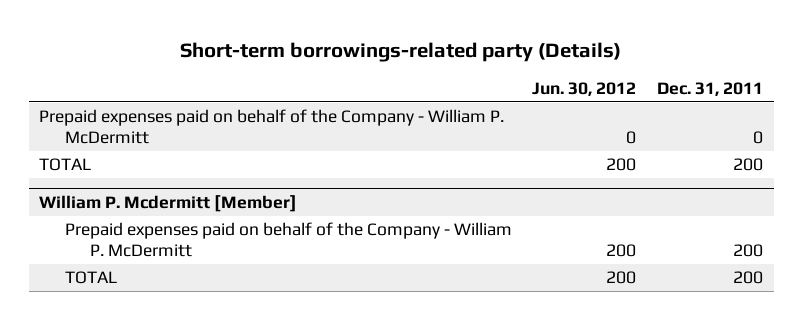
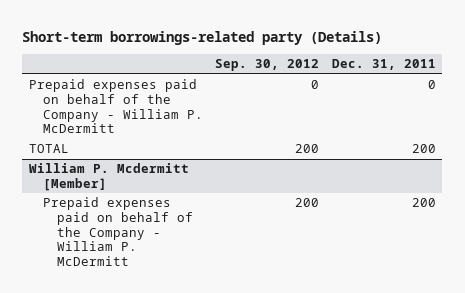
- | Jun. 30, 2012 | Dec. 31, 2011
+ | Sep. 30, 2012 | Dec. 31, 2011
@ William P. Mcdermitt [Member]
- TOTAL | 200 | 200

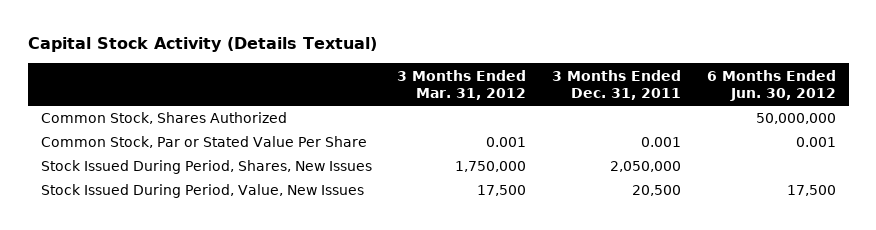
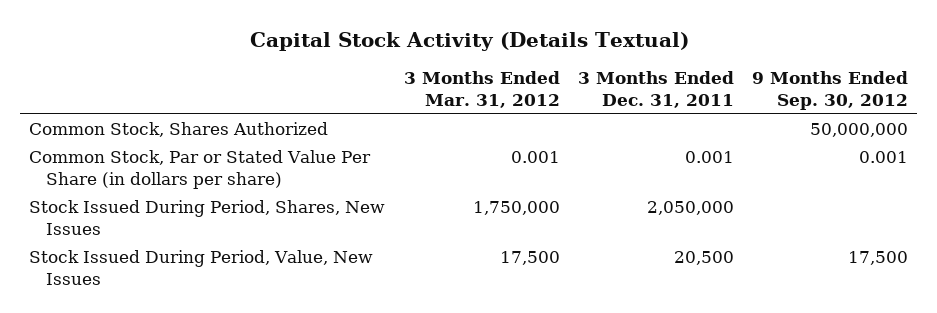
- | 3 Months Ended Mar. 31, 2012 | 3 Months Ended Dec. 31, 2011 | 6 Months Ended Jun. 30, 2012
+ | 3 Months Ended Mar. 31, 2012 | 3 Months Ended Dec. 31, 2011 | 9 Months Ended Sep. 30, 2012
- Common Stock, Par or Stated Value Per Share | 0.001 | 0.001 | 0.001
+ Common Stock, Par or Stated Value Per Share (in dollars per share) | 0.001 | 0.001 | 0.001

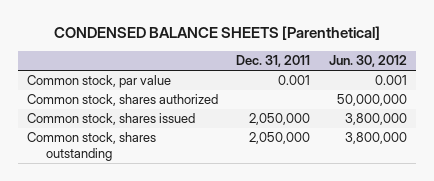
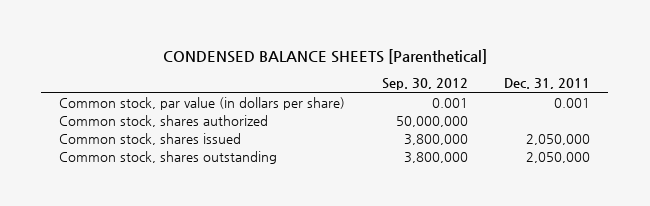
- | Dec. 31, 2011 | Jun. 30, 2012
+ | Sep. 30, 2012 | Dec. 31, 2011
- Common stock, par value | 0.001 | 0.001
+ Common stock, par value (in dollars per share) | 0.001 | 0.001

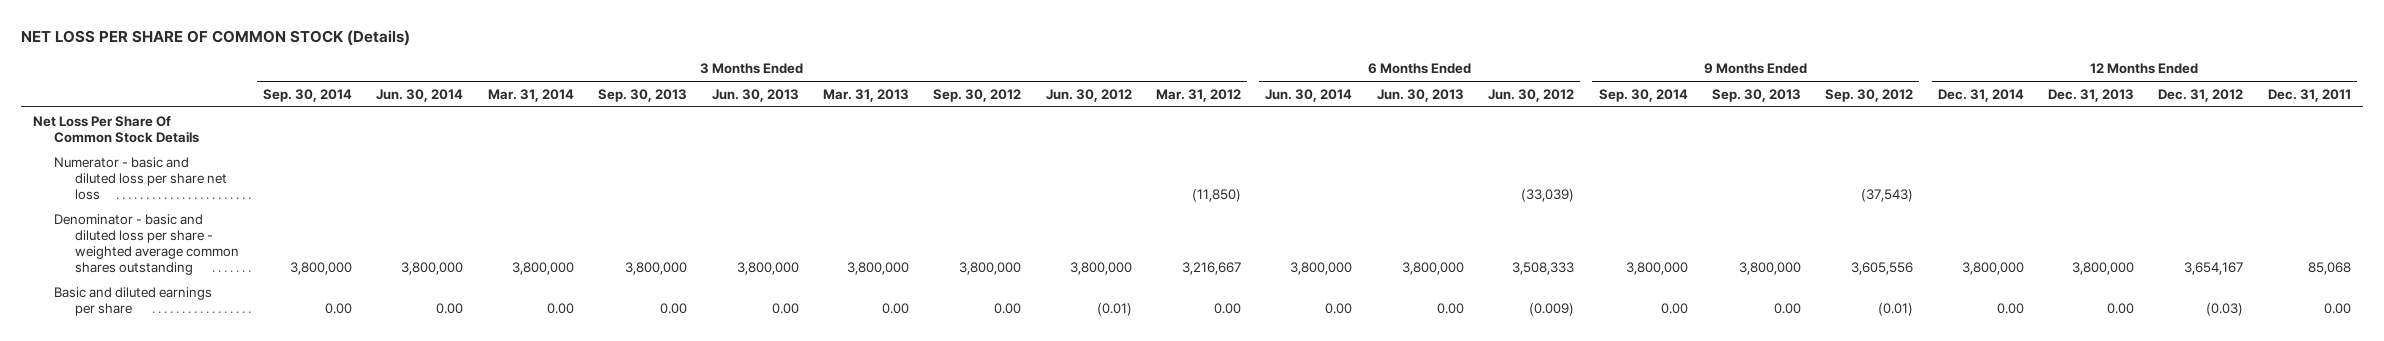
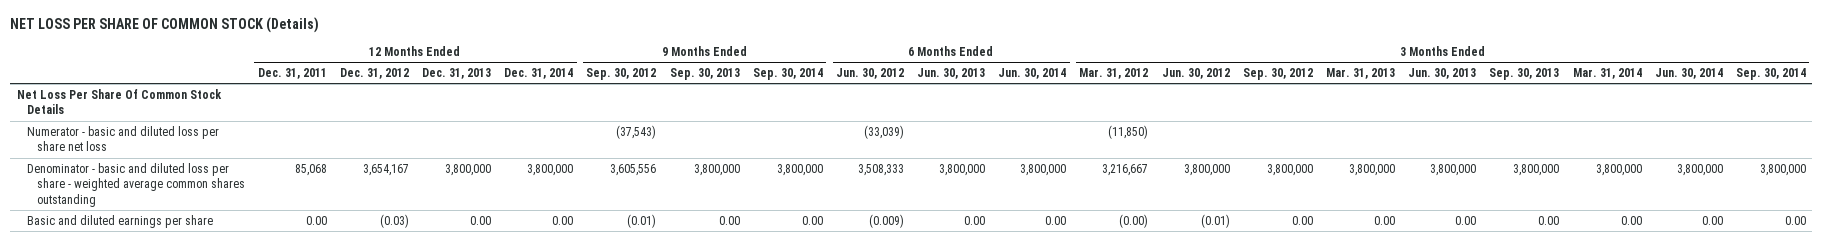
- | 3 Months Ended Sep. 30, 2014 | 3 Months Ended Jun. 30, 2014 | 3 Months Ended Mar. 31, 2014 | 3 Months Ended Sep. 30, 2013 | 3 Months Ended Jun. 30, 2013 | 3 Months Ended Mar. 31, 2013 | 3 Months Ended Sep. 30, 2012 | 3 Months Ended Jun. 30, 2012 | 3 Months Ended Mar. 31, 2012 | 6 Months Ended Jun. 30, 2014 | 6 Months Ended Jun. 30, 2013 | 6 Months Ended Jun. 30, 2012 | 9 Months Ended Sep. 30, 2014 | 9 Months Ended Sep. 30, 2013 | 9 Months Ended Sep. 30, 2012 | 12 Months Ended Dec. 31, 2014 | 12 Months Ended Dec. 31, 2013 | 12 Months Ended Dec. 31, 2012 | 12 Months Ended Dec. 31, 2011
+ | 12 Months Ended Dec. 31, 2011 | 12 Months Ended Dec. 31, 2012 | 12 Months Ended Dec. 31, 2013 | 12 Months Ended Dec. 31, 2014 | 9 Months Ended Sep. 30, 2012 | 9 Months Ended Sep. 30, 2013 | 9 Months Ended Sep. 30, 2014 | 6 Months Ended Jun. 30, 2012 | 6 Months Ended Jun. 30, 2013 | 6 Months Ended Jun. 30, 2014 | 3 Months Ended Mar. 31, 2012 | 3 Months Ended Jun. 30, 2012 | 3 Months Ended Sep. 30, 2012 | 3 Months Ended Mar. 31, 2013 | 3 Months Ended Jun. 30, 2013 | 3 Months Ended Sep. 30, 2013 | 3 Months Ended Mar. 31, 2014 | 3 Months Ended Jun. 30, 2014 | 3 Months Ended Sep. 30, 2014
- Basic and diluted earnings per share | 0.00 | 0.00 | 0.00 | 0.00 | 0.00 | 0.00 | 0.00 | (0.01) | 0.00 | 0.00 | 0.00 | (0.009) | 0.00 | 0.00 | (0.01) | 0.00 | 0.00 | (0.03) | 0.00
+ Basic and diluted earnings per share | 0.00 | (0.03) | 0.00 | 0.00 | (0.01) | 0.00 | 0.00 | (0.009) | 0.00 | 0.00 | (0.00) | (0.01) | 0.00 | 0.00 | 0.00 | 0.00 | 0.00 | 0.00 | 0.00

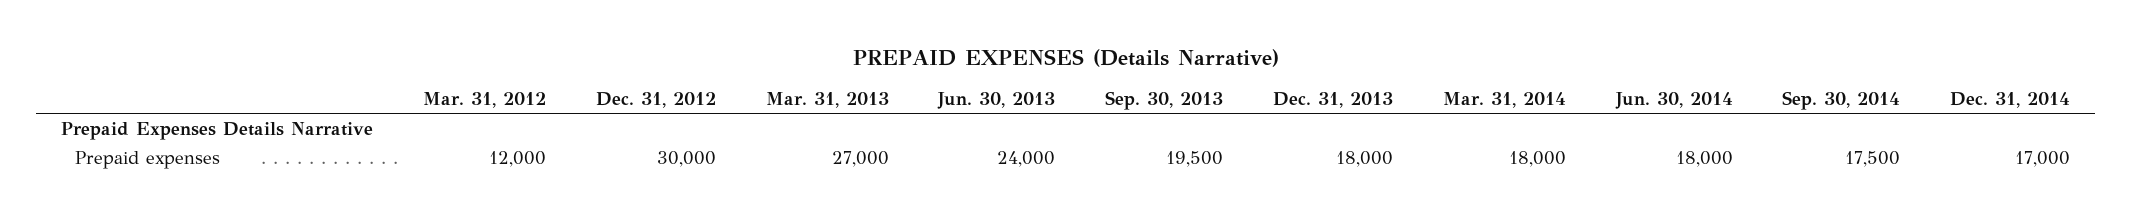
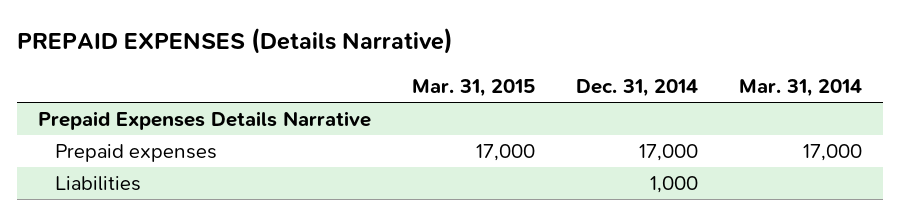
- | Mar. 31, 2012 | Dec. 31, 2012 | Mar. 31, 2013 | Jun. 30, 2013 | Sep. 30, 2013 | Dec. 31, 2013 | Mar. 31, 2014 | Jun. 30, 2014 | Sep. 30, 2014 | Dec. 31, 2014
+ | Mar. 31, 2015 | Dec. 31, 2014 | Mar. 31, 2014
- Prepaid expenses | 12,000 | 30,000 | 27,000 | 24,000 | 19,500 | 18,000 | 18,000 | 18,000 | 17,500 | 17,000
+ Prepaid expenses | 17,000 | 17,000 | 17,000
+ Liabilities | | 1,000 |

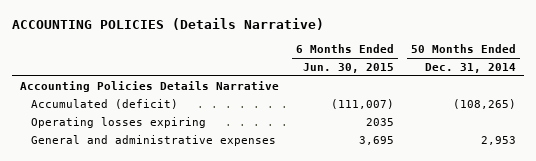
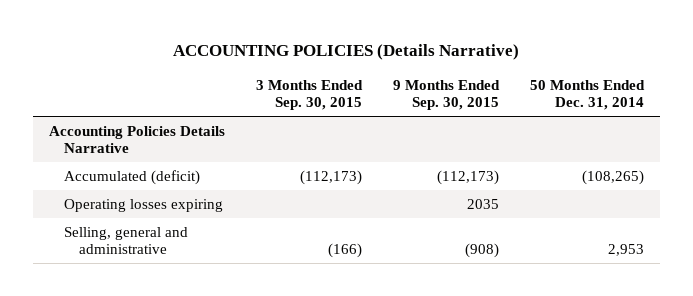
- | 6 Months Ended Jun. 30, 2015 | 50 Months Ended Dec. 31, 2014
+ | 3 Months Ended Sep. 30, 2015 | 9 Months Ended Sep. 30, 2015 | 50 Months Ended Dec. 31, 2014
- General and administrative expenses | 3,695 | 2,953
+ Selling, general and administrative | (166) | (908) | 2,953

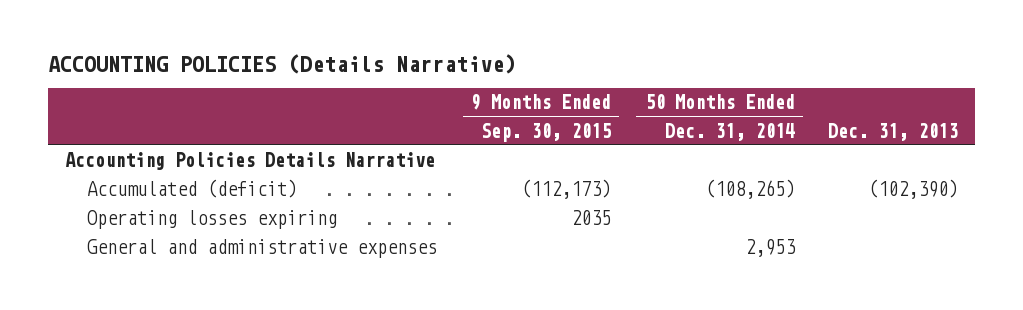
- | 3 Months Ended Sep. 30, 2015 | 9 Months Ended Sep. 30, 2015 | 50 Months Ended Dec. 31, 2014
+ | 9 Months Ended Sep. 30, 2015 | 50 Months Ended Dec. 31, 2014 | Dec. 31, 2013
- Selling, general and administrative | (166) | (908) | 2,953
+ General and administrative expenses | | 2,953 |

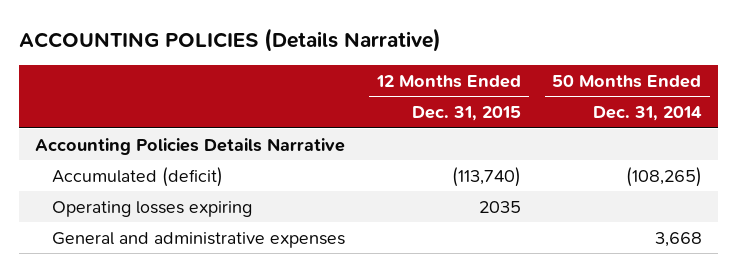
- | 9 Months Ended Sep. 30, 2015 | 50 Months Ended Dec. 31, 2014 | Dec. 31, 2013
+ | 12 Months Ended Dec. 31, 2015 | 50 Months Ended Dec. 31, 2014
- General and administrative expenses | | 2,953 |
+ General and administrative expenses | | 3,668

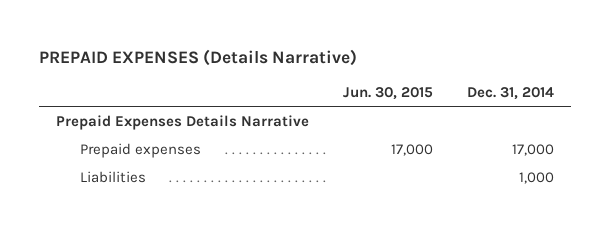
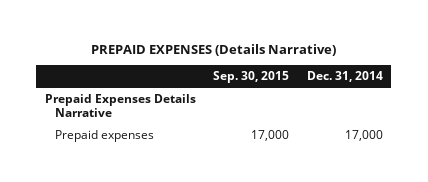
- | Jun. 30, 2015 | Dec. 31, 2014
+ | Sep. 30, 2015 | Dec. 31, 2014
- Liabilities | | 1,000

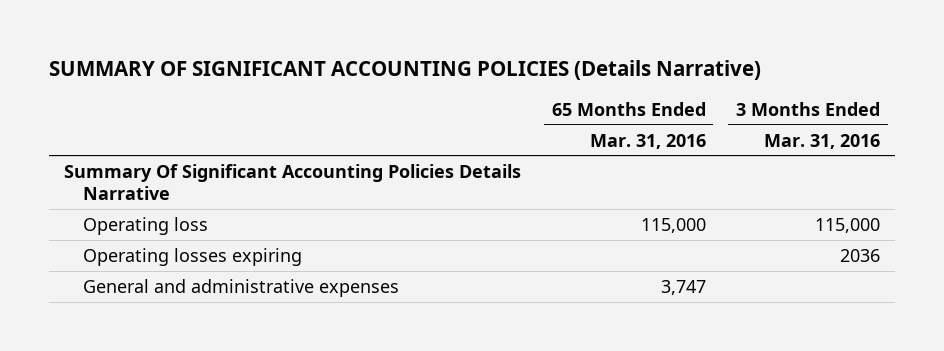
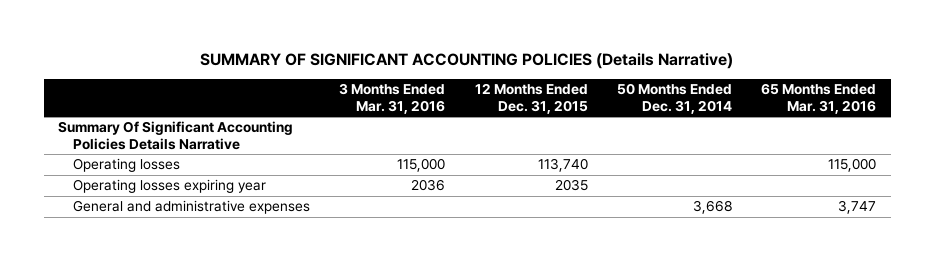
- | 65 Months Ended Mar. 31, 2016 | 3 Months Ended Mar. 31, 2016
+ | 3 Months Ended Mar. 31, 2016 | 12 Months Ended Dec. 31, 2015 | 50 Months Ended Dec. 31, 2014 | 65 Months Ended Mar. 31, 2016
- Operating loss | 115,000 | 115,000
- Operating losses expiring | | 2036
+ Operating losses | 115,000 | 113,740 | | 115,000
+ Operating losses expiring year | 2036 | 2035 | |

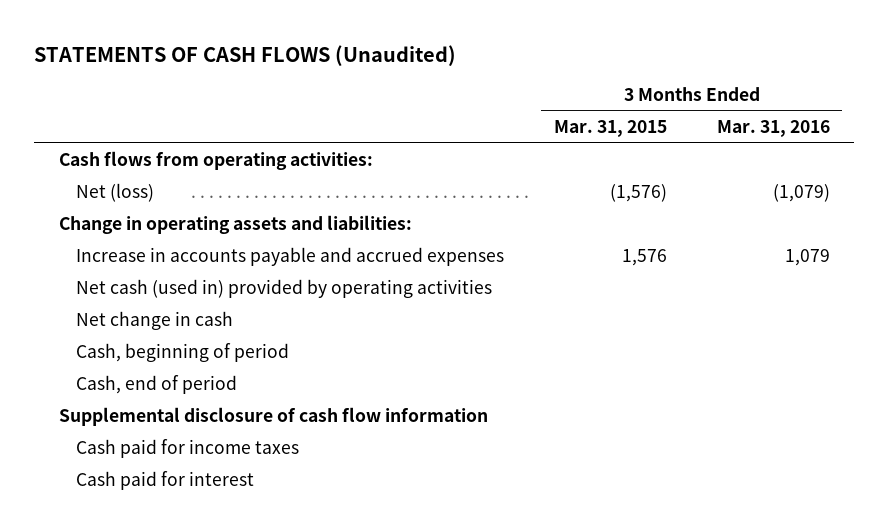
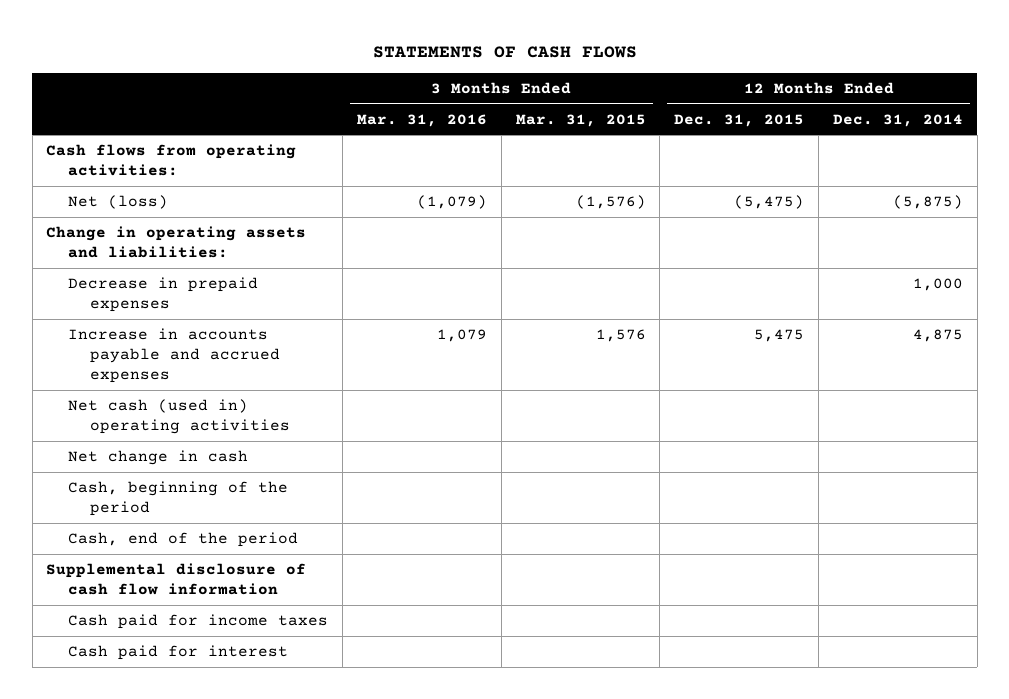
- STATEMENTS OF CASH FLOWS (Unaudited)
+ STATEMENTS OF CASH FLOWS
- | 3 Months Ended Mar. 31, 2015 | 3 Months Ended Mar. 31, 2016
+ | 3 Months Ended Mar. 31, 2016 | 3 Months Ended Mar. 31, 2015 | 12 Months Ended Dec. 31, 2015 | 12 Months Ended Dec. 31, 2014
+ Decrease in prepaid expenses | | | | 1,000
- Net cash (used in) provided by operating activities
+ Net cash (used in) operating activities
- Cash, beginning of period
- Cash, end of period
+ Cash, beginning of the period
+ Cash, end of the period

